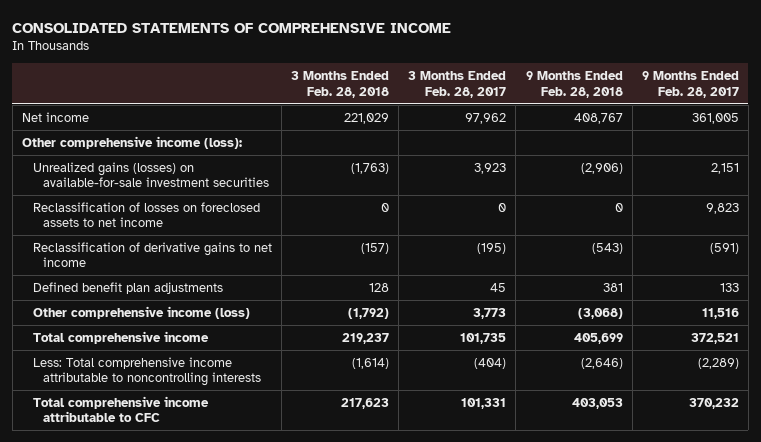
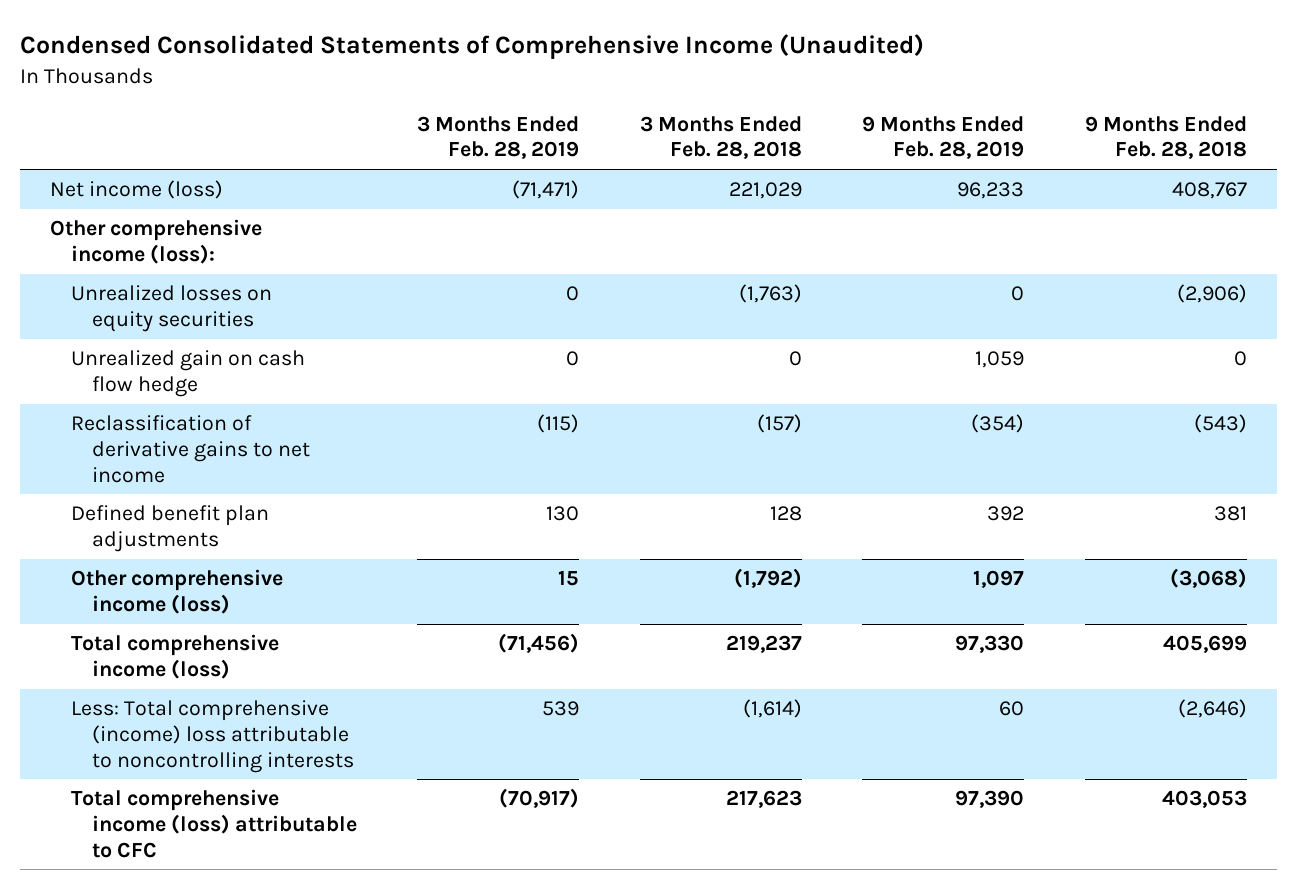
- CONSOLIDATED STATEMENTS OF COMPREHENSIVE INCOME
+ Condensed Consolidated Statements of Comprehensive Income (Unaudited)
- | 3 Months Ended Feb. 28, 2018 | 3 Months Ended Feb. 28, 2017 | 9 Months Ended Feb. 28, 2018 | 9 Months Ended Feb. 28, 2017
+ | 3 Months Ended Feb. 28, 2019 | 3 Months Ended Feb. 28, 2018 | 9 Months Ended Feb. 28, 2019 | 9 Months Ended Feb. 28, 2018
- Net income | 221,029 | 97,962 | 408,767 | 361,005
+ Net income (loss) | (71,471) | 221,029 | 96,233 | 408,767
- Unrealized gains (losses) on available-for-sale investment securities | (1,763) | 3,923 | (2,906) | 2,151
- Reclassification of losses on foreclosed assets to net income | 0 | 0 | 0 | 9,823
+ Unrealized losses on equity securities | 0 | (1,763) | 0 | (2,906)
+ Unrealized gain on cash flow hedge | 0 | 0 | 1,059 | 0
- Total comprehensive income | 219,237 | 101,735 | 405,699 | 372,521
- Less: Total comprehensive income attributable to noncontrolling interests | (1,614) | (404) | (2,646) | (2,289)
- Total comprehensive income attributable to CFC | 217,623 | 101,331 | 403,053 | 370,232
+ Total comprehensive income (loss) | (71,456) | 219,237 | 97,330 | 405,699
+ Less: Total comprehensive (income) loss attributable to noncontrolling interests | 539 | (1,614) | 60 | (2,646)
+ Total comprehensive income (loss) attributable to CFC | (70,917) | 217,623 | 97,390 | 403,053

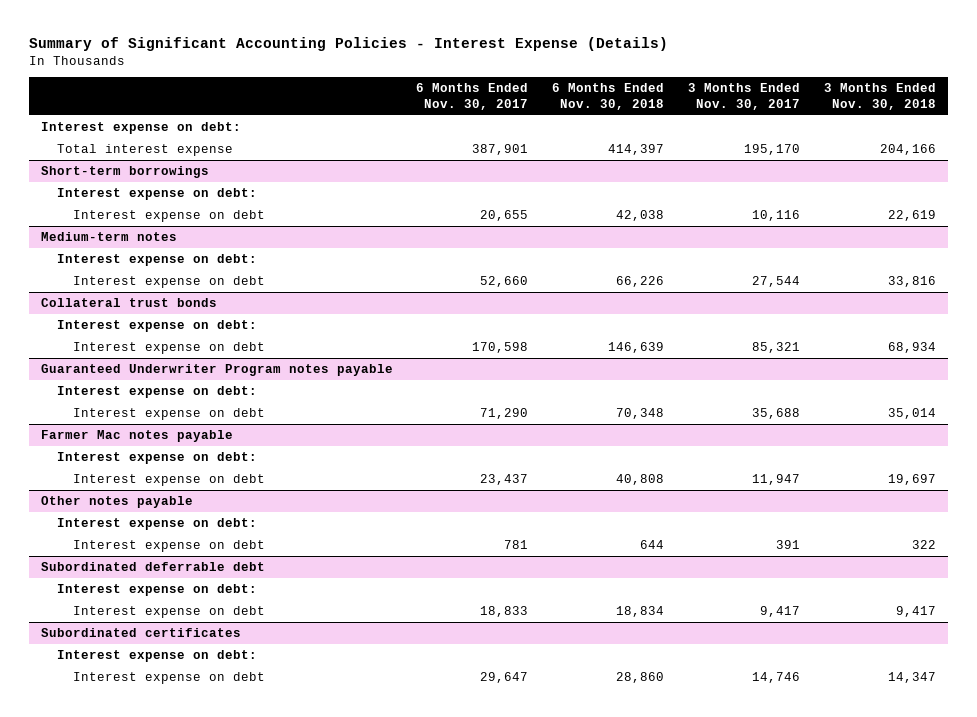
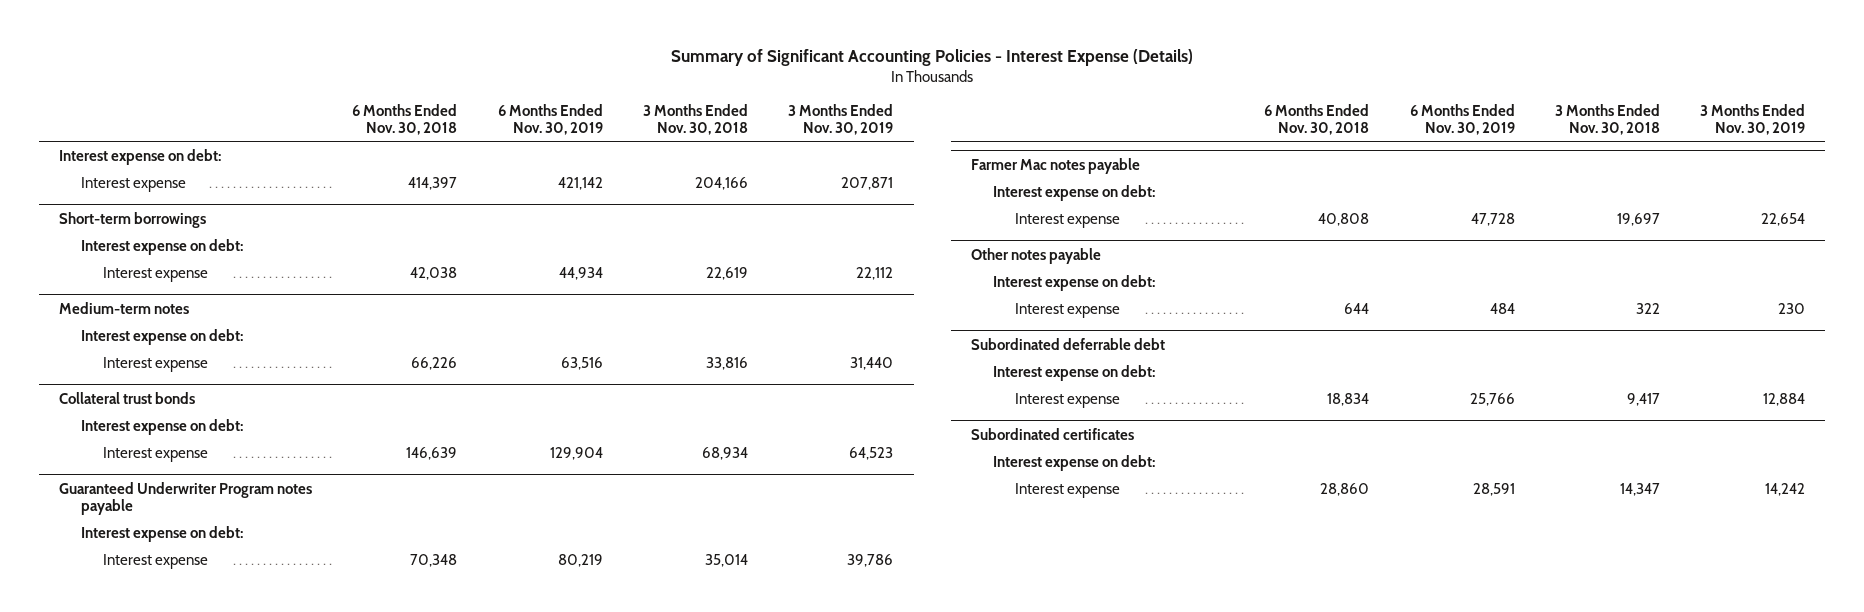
- | 6 Months Ended Nov. 30, 2017 | 6 Months Ended Nov. 30, 2018 | 3 Months Ended Nov. 30, 2017 | 3 Months Ended Nov. 30, 2018
+ | 6 Months Ended Nov. 30, 2018 | 6 Months Ended Nov. 30, 2019 | 3 Months Ended Nov. 30, 2018 | 3 Months Ended Nov. 30, 2019
- Total interest expense | 387,901 | 414,397 | 195,170 | 204,166
+ Interest expense | 414,397 | 421,142 | 204,166 | 207,871
@ Short-term borrowings
- Interest expense on debt | 20,655 | 42,038 | 10,116 | 22,619
+ Interest expense | 42,038 | 44,934 | 22,619 | 22,112
@ Medium-term notes
- Interest expense on debt | 52,660 | 66,226 | 27,544 | 33,816
+ Interest expense | 66,226 | 63,516 | 33,816 | 31,440
@ Collateral trust bonds
- Interest expense on debt | 170,598 | 146,639 | 85,321 | 68,934
+ Interest expense | 146,639 | 129,904 | 68,934 | 64,523
@ Guaranteed Underwriter Program notes payable
- Interest expense on debt | 71,290 | 70,348 | 35,688 | 35,014
+ Interest expense | 70,348 | 80,219 | 35,014 | 39,786
@ Farmer Mac notes payable
- Interest expense on debt | 23,437 | 40,808 | 11,947 | 19,697
+ Interest expense | 40,808 | 47,728 | 19,697 | 22,654
@ Other notes payable
- Interest expense on debt | 781 | 644 | 391 | 322
+ Interest expense | 644 | 484 | 322 | 230
@ Subordinated deferrable debt
- Interest expense on debt | 18,833 | 18,834 | 9,417 | 9,417
+ Interest expense | 18,834 | 25,766 | 9,417 | 12,884
@ Subordinated certificates
- Interest expense on debt | 29,647 | 28,860 | 14,746 | 14,347
+ Interest expense | 28,860 | 28,591 | 14,347 | 14,242

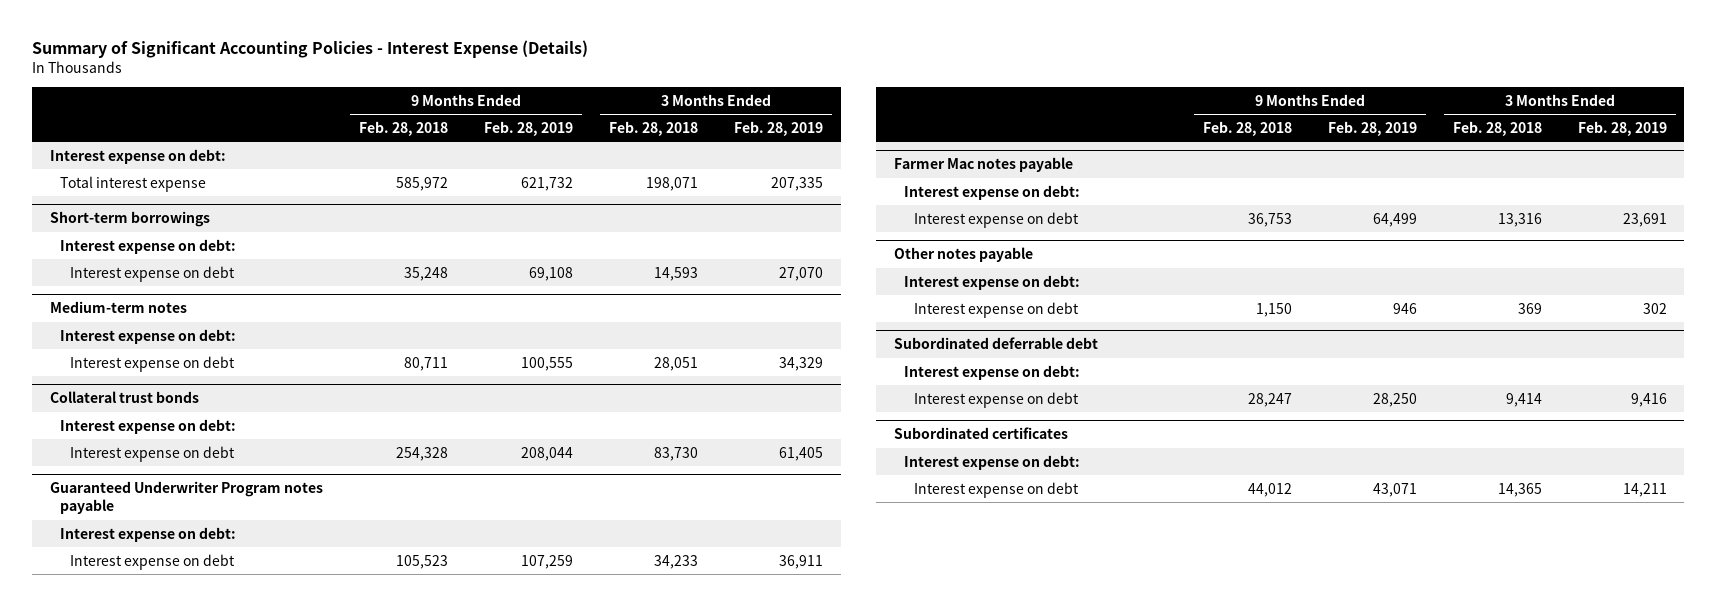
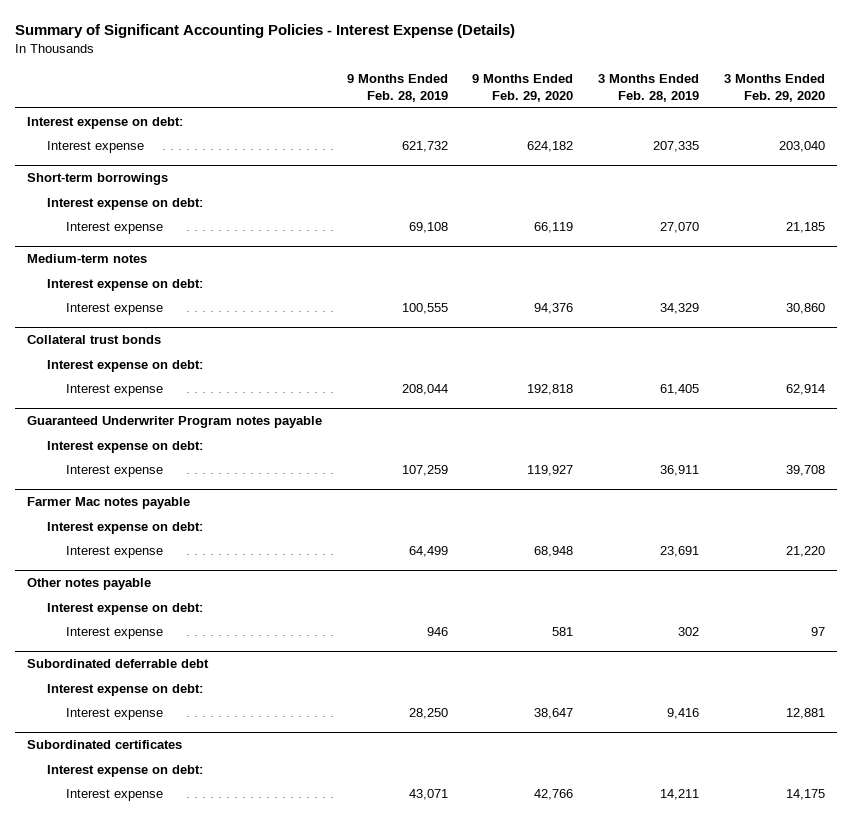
- | 9 Months Ended Feb. 28, 2018 | 9 Months Ended Feb. 28, 2019 | 3 Months Ended Feb. 28, 2018 | 3 Months Ended Feb. 28, 2019
+ | 9 Months Ended Feb. 28, 2019 | 9 Months Ended Feb. 29, 2020 | 3 Months Ended Feb. 28, 2019 | 3 Months Ended Feb. 29, 2020
- Total interest expense | 585,972 | 621,732 | 198,071 | 207,335
+ Interest expense | 621,732 | 624,182 | 207,335 | 203,040
@ Short-term borrowings
- Interest expense on debt | 35,248 | 69,108 | 14,593 | 27,070
+ Interest expense | 69,108 | 66,119 | 27,070 | 21,185
@ Medium-term notes
- Interest expense on debt | 80,711 | 100,555 | 28,051 | 34,329
+ Interest expense | 100,555 | 94,376 | 34,329 | 30,860
@ Collateral trust bonds
- Interest expense on debt | 254,328 | 208,044 | 83,730 | 61,405
+ Interest expense | 208,044 | 192,818 | 61,405 | 62,914
@ Guaranteed Underwriter Program notes payable
- Interest expense on debt | 105,523 | 107,259 | 34,233 | 36,911
+ Interest expense | 107,259 | 119,927 | 36,911 | 39,708
@ Farmer Mac notes payable
- Interest expense on debt | 36,753 | 64,499 | 13,316 | 23,691
+ Interest expense | 64,499 | 68,948 | 23,691 | 21,220
@ Other notes payable
- Interest expense on debt | 1,150 | 946 | 369 | 302
+ Interest expense | 946 | 581 | 302 | 97
@ Subordinated deferrable debt
- Interest expense on debt | 28,247 | 28,250 | 9,414 | 9,416
+ Interest expense | 28,250 | 38,647 | 9,416 | 12,881
@ Subordinated certificates
- Interest expense on debt | 44,012 | 43,071 | 14,365 | 14,211
+ Interest expense | 43,071 | 42,766 | 14,211 | 14,175

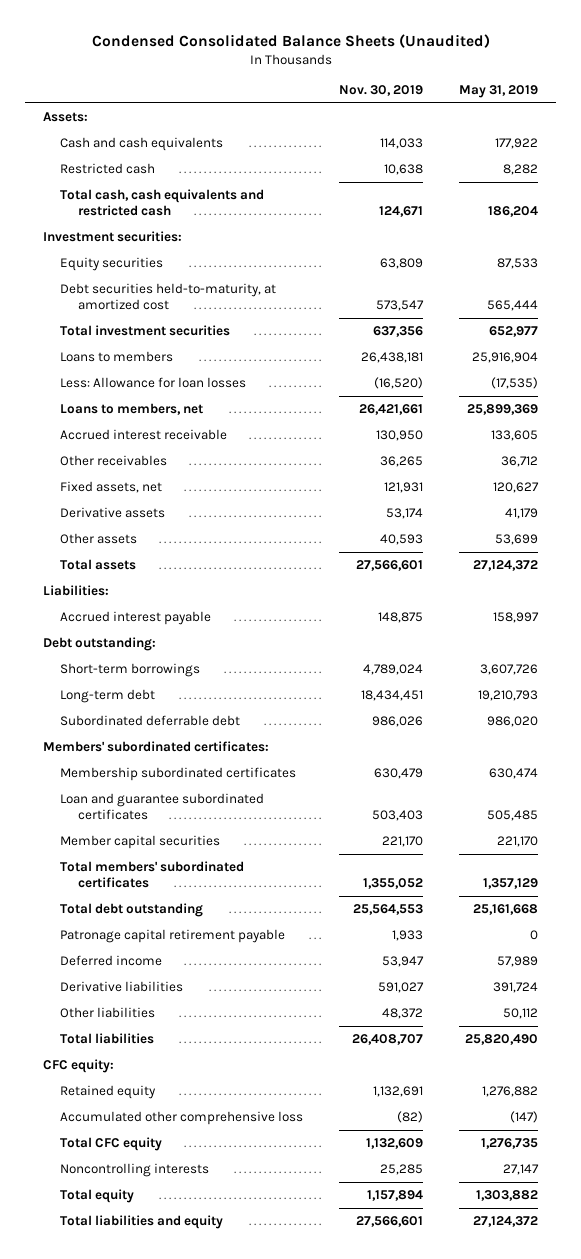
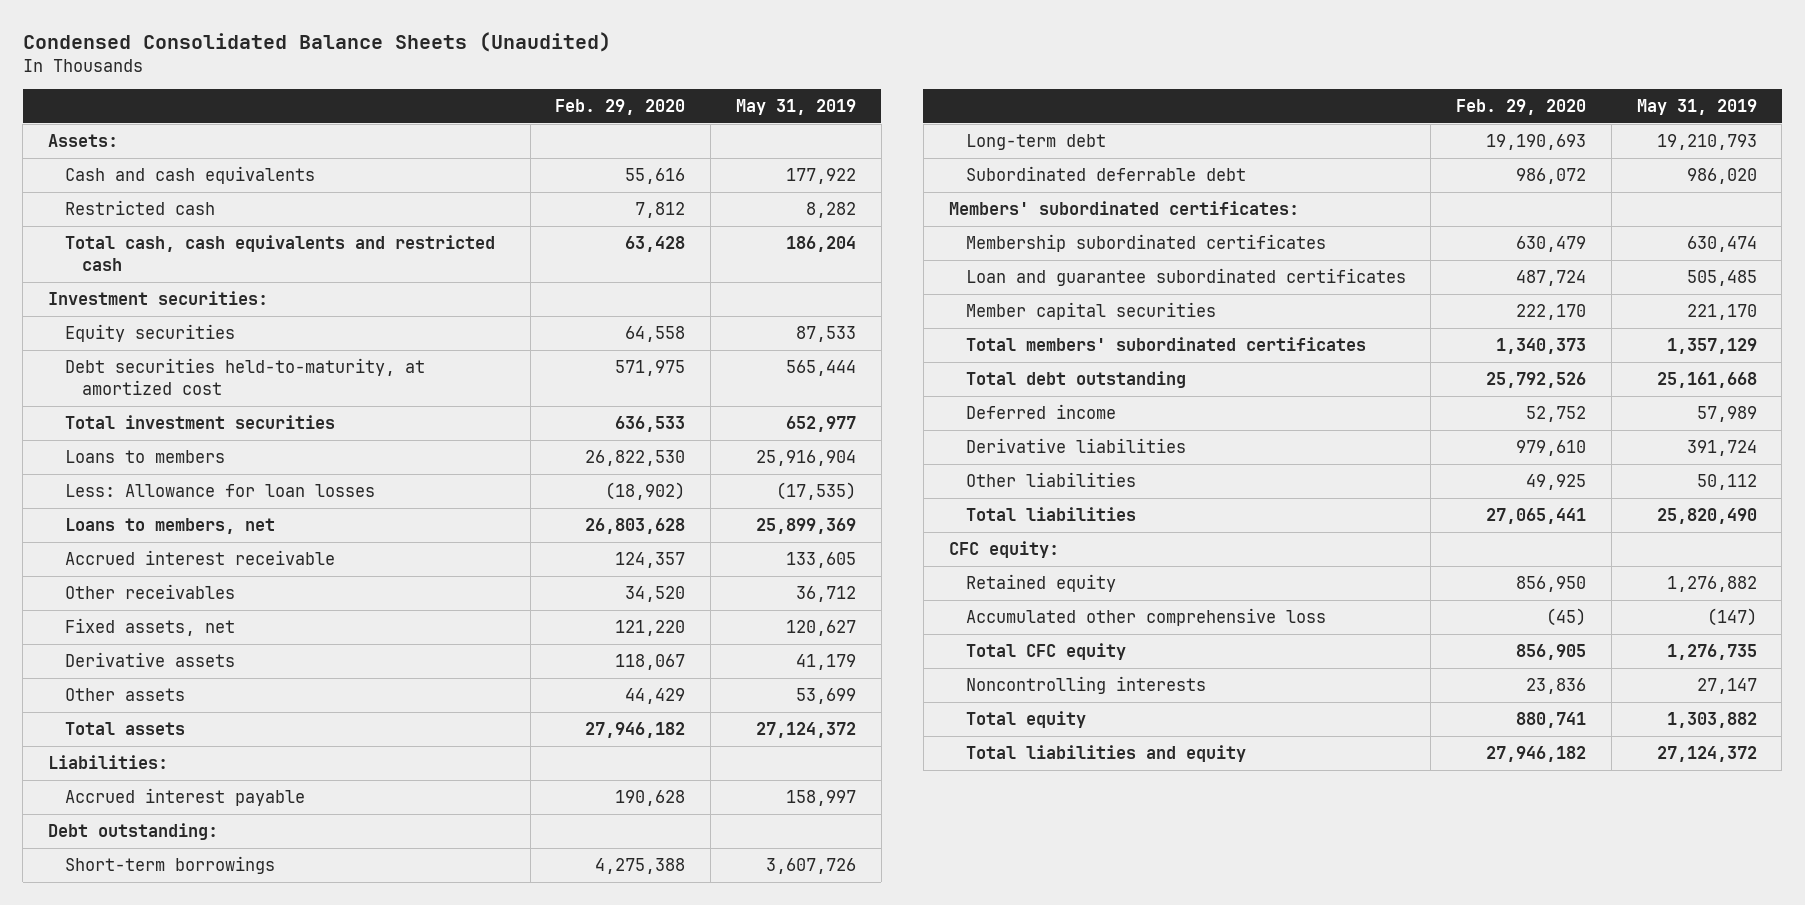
- | Nov. 30, 2019 | May 31, 2019
+ | Feb. 29, 2020 | May 31, 2019
- Patronage capital retirement payable | 1,933 | 0

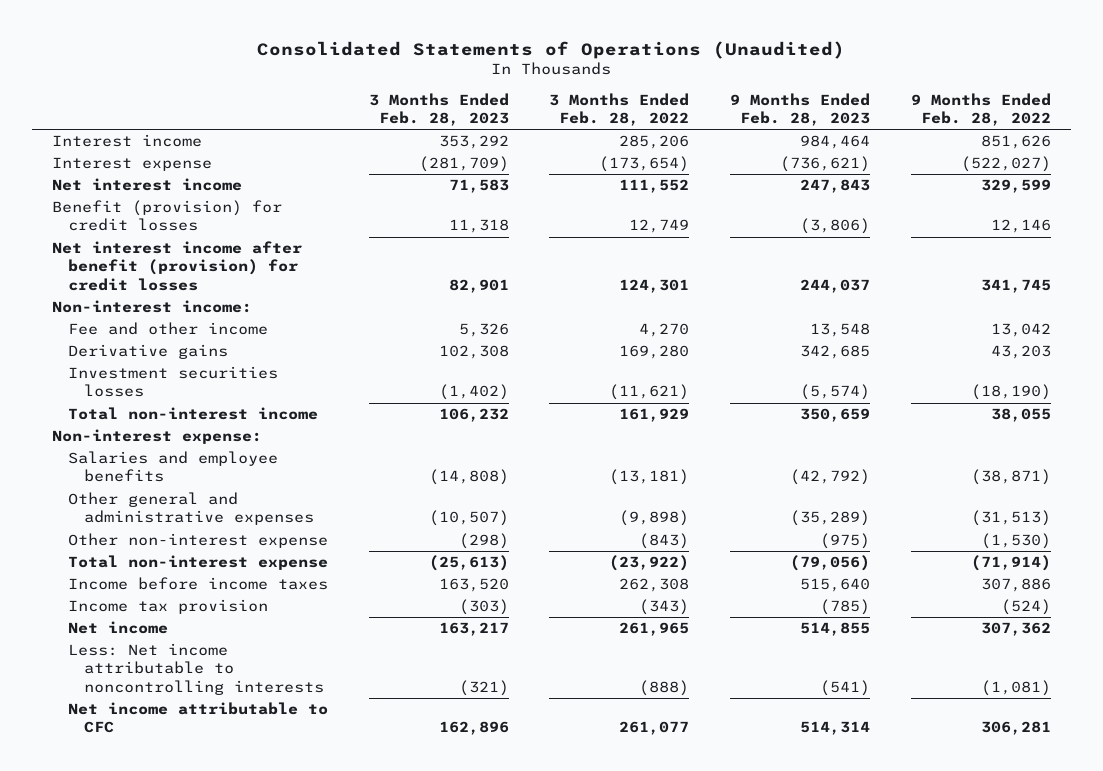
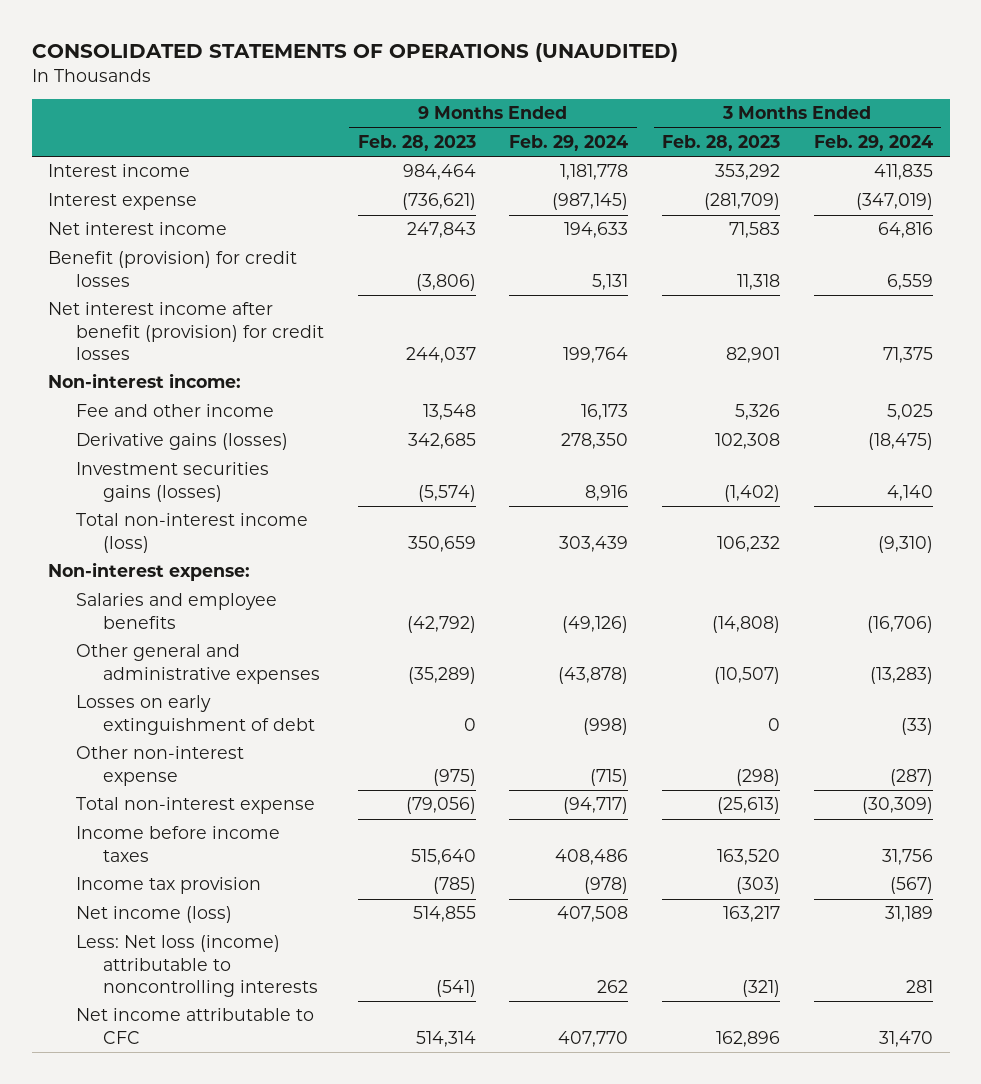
- Consolidated Statements of Operations (Unaudited)
+ CONSOLIDATED STATEMENTS OF OPERATIONS (UNAUDITED)
- | 3 Months Ended Feb. 28, 2023 | 3 Months Ended Feb. 28, 2022 | 9 Months Ended Feb. 28, 2023 | 9 Months Ended Feb. 28, 2022
+ | 9 Months Ended Feb. 28, 2023 | 9 Months Ended Feb. 29, 2024 | 3 Months Ended Feb. 28, 2023 | 3 Months Ended Feb. 29, 2024
- Derivative gains | 102,308 | 169,280 | 342,685 | 43,203
- Investment securities losses | (1,402) | (11,621) | (5,574) | (18,190)
- Total non-interest income | 106,232 | 161,929 | 350,659 | 38,055
+ Derivative gains (losses) | 342,685 | 278,350 | 102,308 | (18,475)
+ Investment securities gains (losses) | (5,574) | 8,916 | (1,402) | 4,140
+ Total non-interest income (loss) | 350,659 | 303,439 | 106,232 | (9,310)
+ Losses on early extinguishment of debt | 0 | (998) | 0 | (33)
- Net income | 163,217 | 261,965 | 514,855 | 307,362
- Less: Net income attributable to noncontrolling interests | (321) | (888) | (541) | (1,081)
+ Net income (loss) | 514,855 | 407,508 | 163,217 | 31,189
+ Less: Net loss (income) attributable to noncontrolling interests | (541) | 262 | (321) | 281

